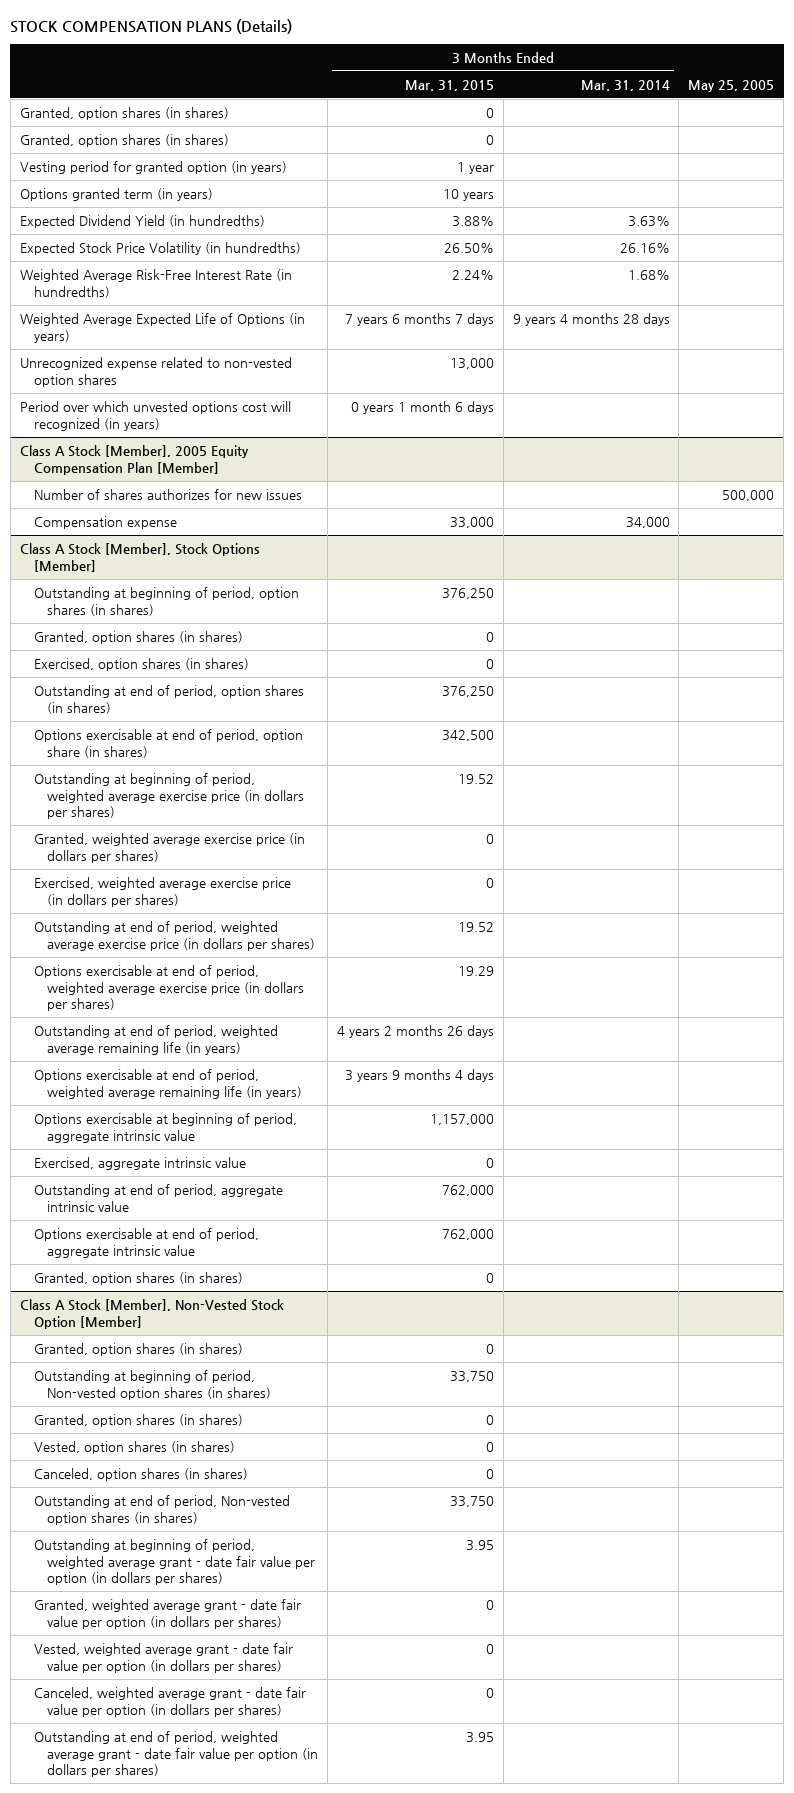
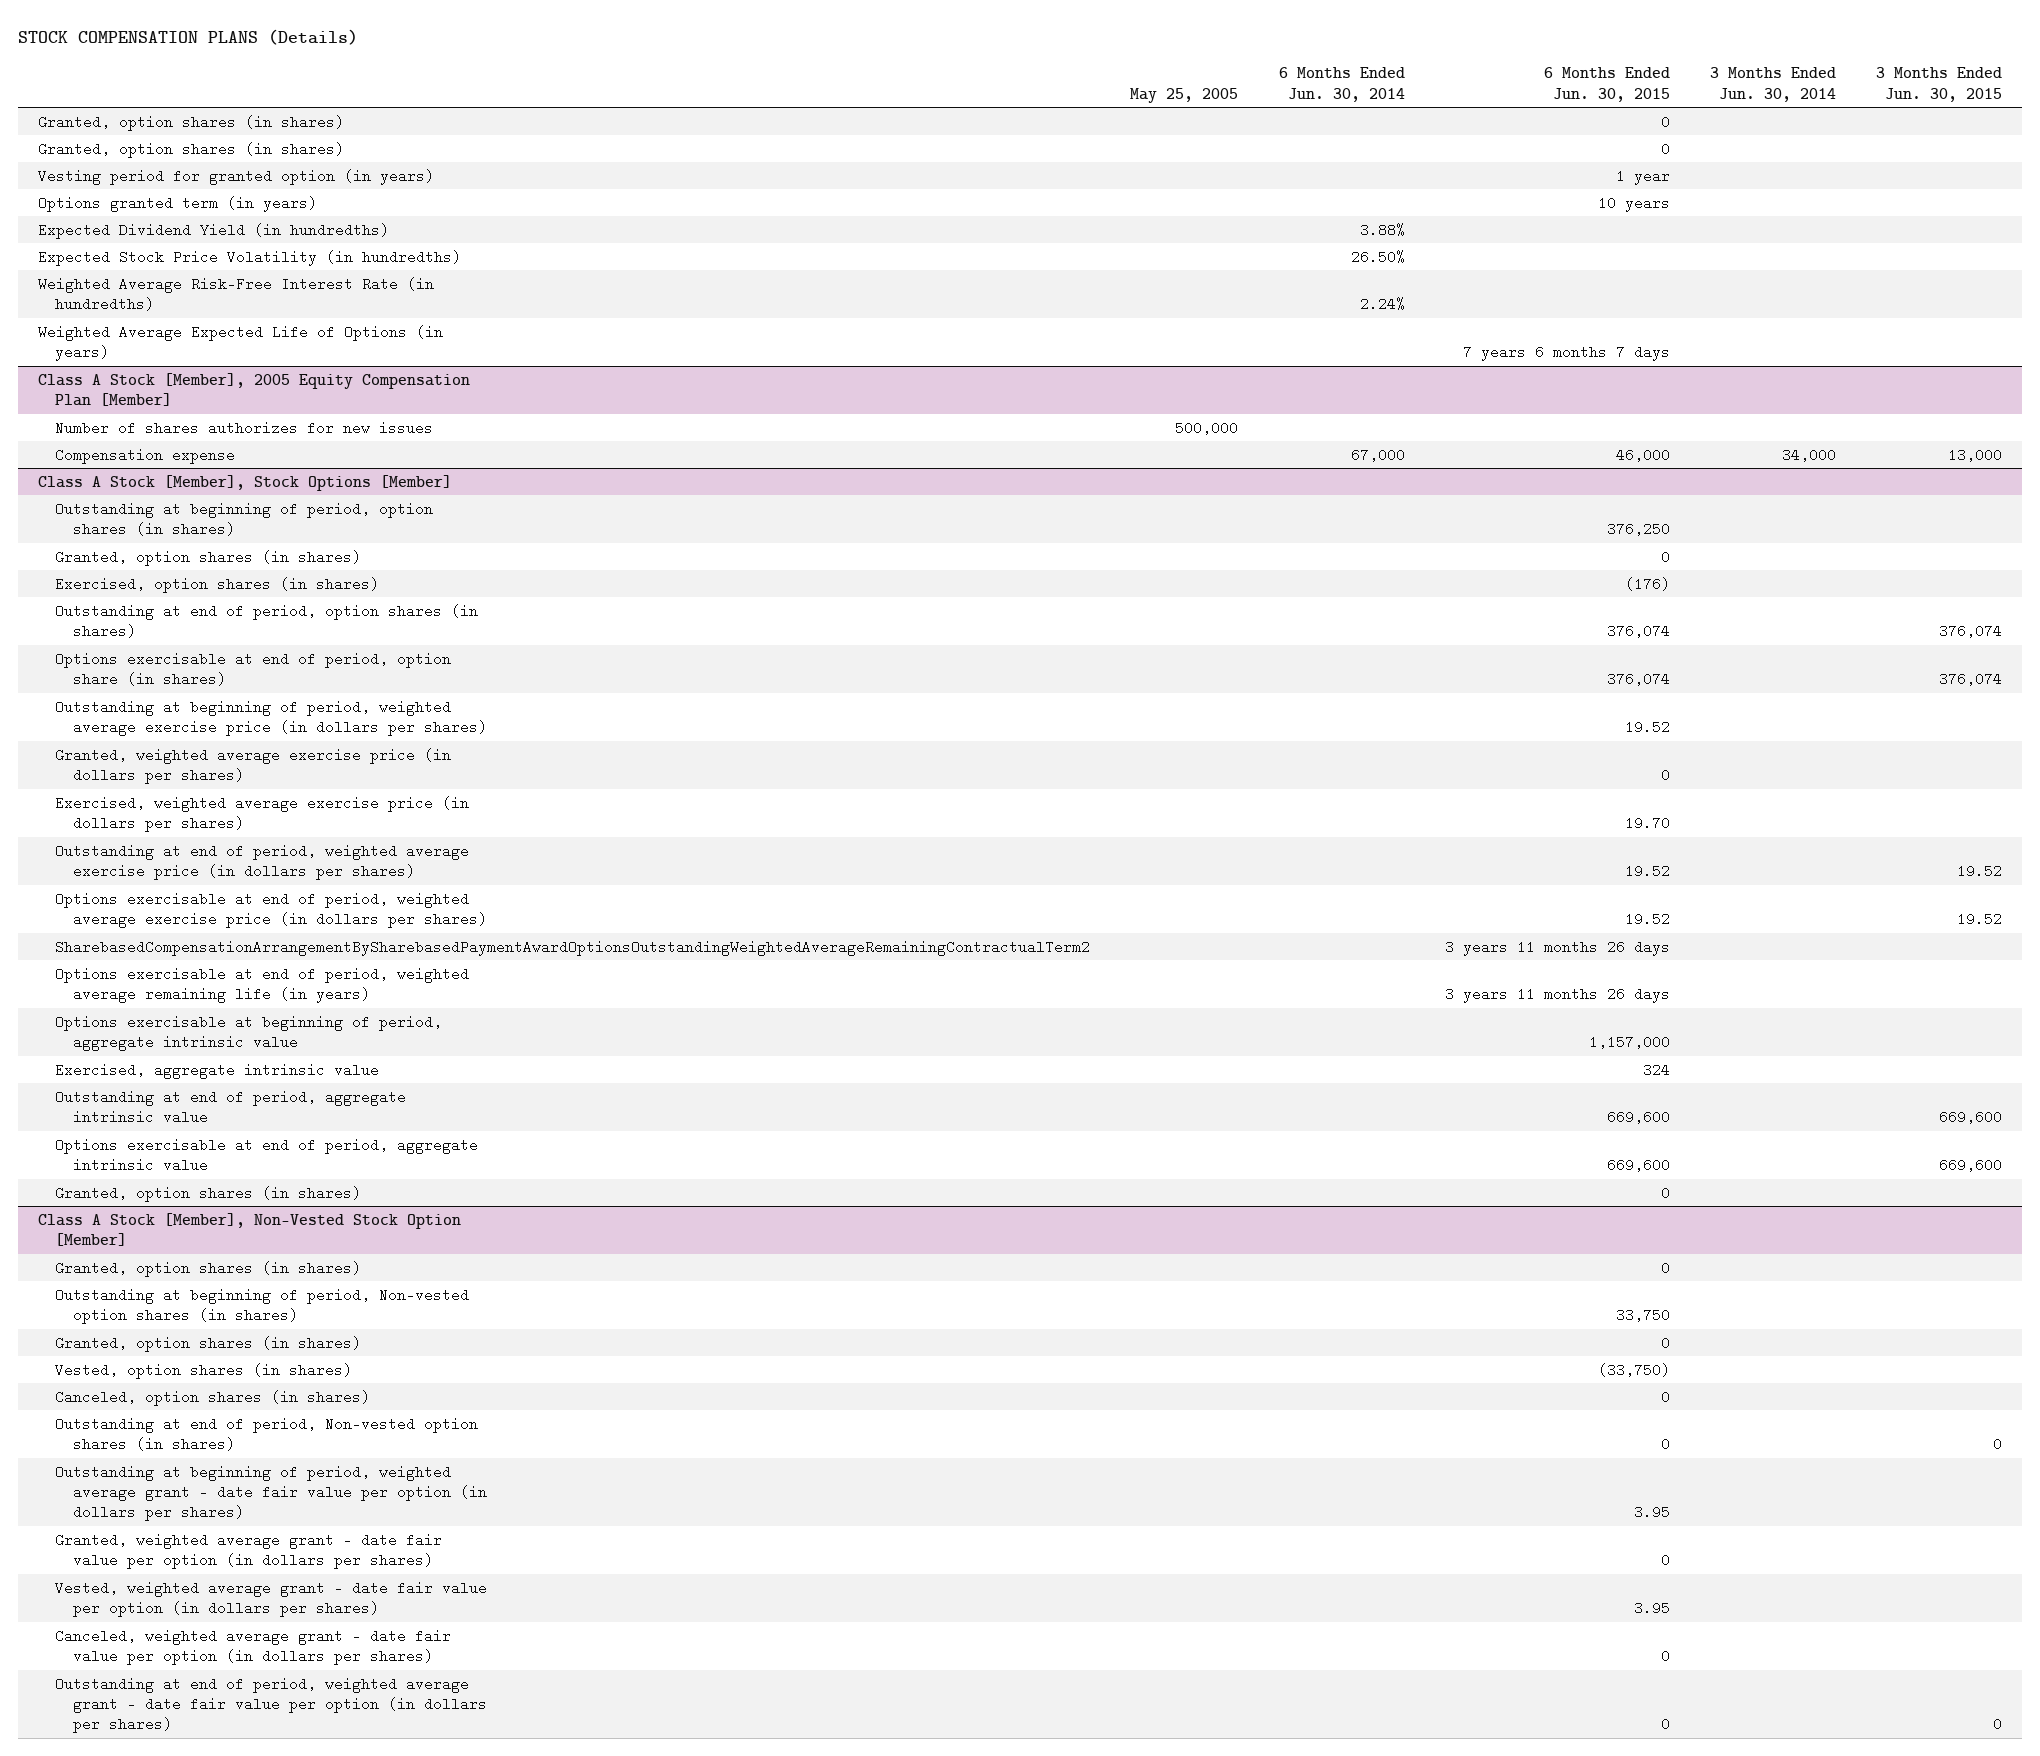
- | 3 Months Ended Mar. 31, 2015 | 3 Months Ended Mar. 31, 2014 | May 25, 2005
+ | May 25, 2005 | 6 Months Ended Jun. 30, 2014 | 6 Months Ended Jun. 30, 2015 | 3 Months Ended Jun. 30, 2014 | 3 Months Ended Jun. 30, 2015
- Unrecognized expense related to non-vested option shares | 13,000 | |
- Period over which unvested options cost will recognized (in years) | 0 years 1 month 6 days | |
@ Class A Stock [Member], Stock Options [Member]
- Outstanding at end of period, weighted average remaining life (in years) | 4 years 2 months 26 days | |
+ SharebasedCompensationArrangementBySharebasedPaymentAwardOptionsOutstandingWeightedAverageRemainingContractualTerm2 | | | 3 years 11 months 26 days | |

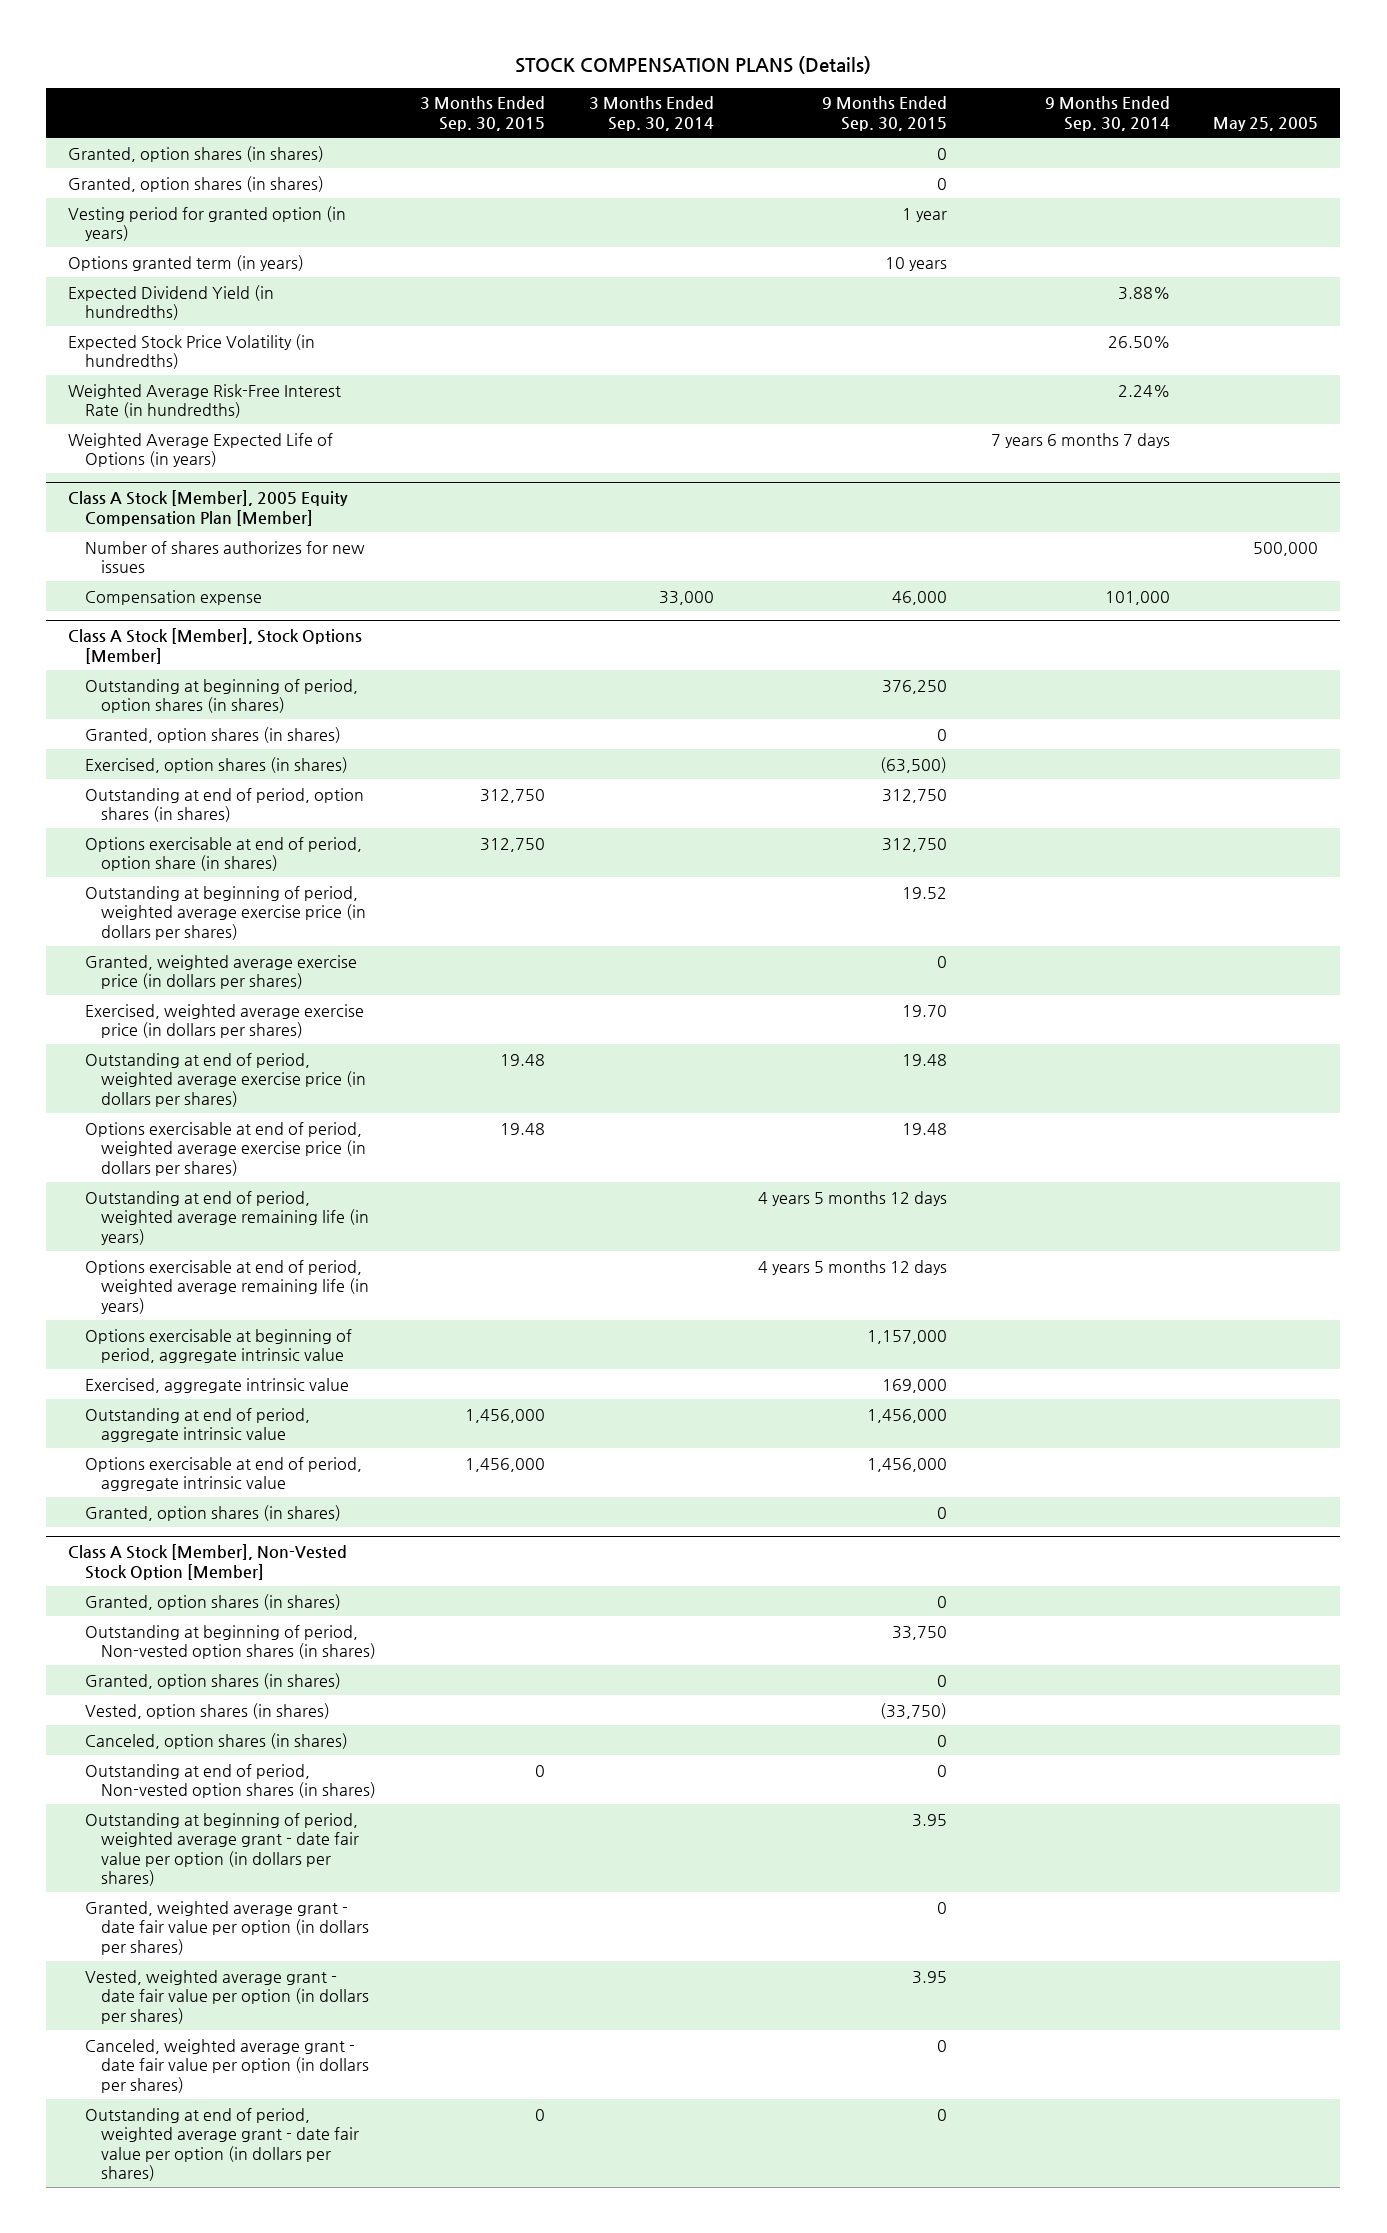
- | May 25, 2005 | 6 Months Ended Jun. 30, 2014 | 6 Months Ended Jun. 30, 2015 | 3 Months Ended Jun. 30, 2014 | 3 Months Ended Jun. 30, 2015
+ | 3 Months Ended Sep. 30, 2015 | 3 Months Ended Sep. 30, 2014 | 9 Months Ended Sep. 30, 2015 | 9 Months Ended Sep. 30, 2014 | May 25, 2005
@ Class A Stock [Member], Stock Options [Member]
- SharebasedCompensationArrangementBySharebasedPaymentAwardOptionsOutstandingWeightedAverageRemainingContractualTerm2 | | | 3 years 11 months 26 days | |
+ Outstanding at end of period, weighted average remaining life (in years) | | | 4 years 5 months 12 days | |

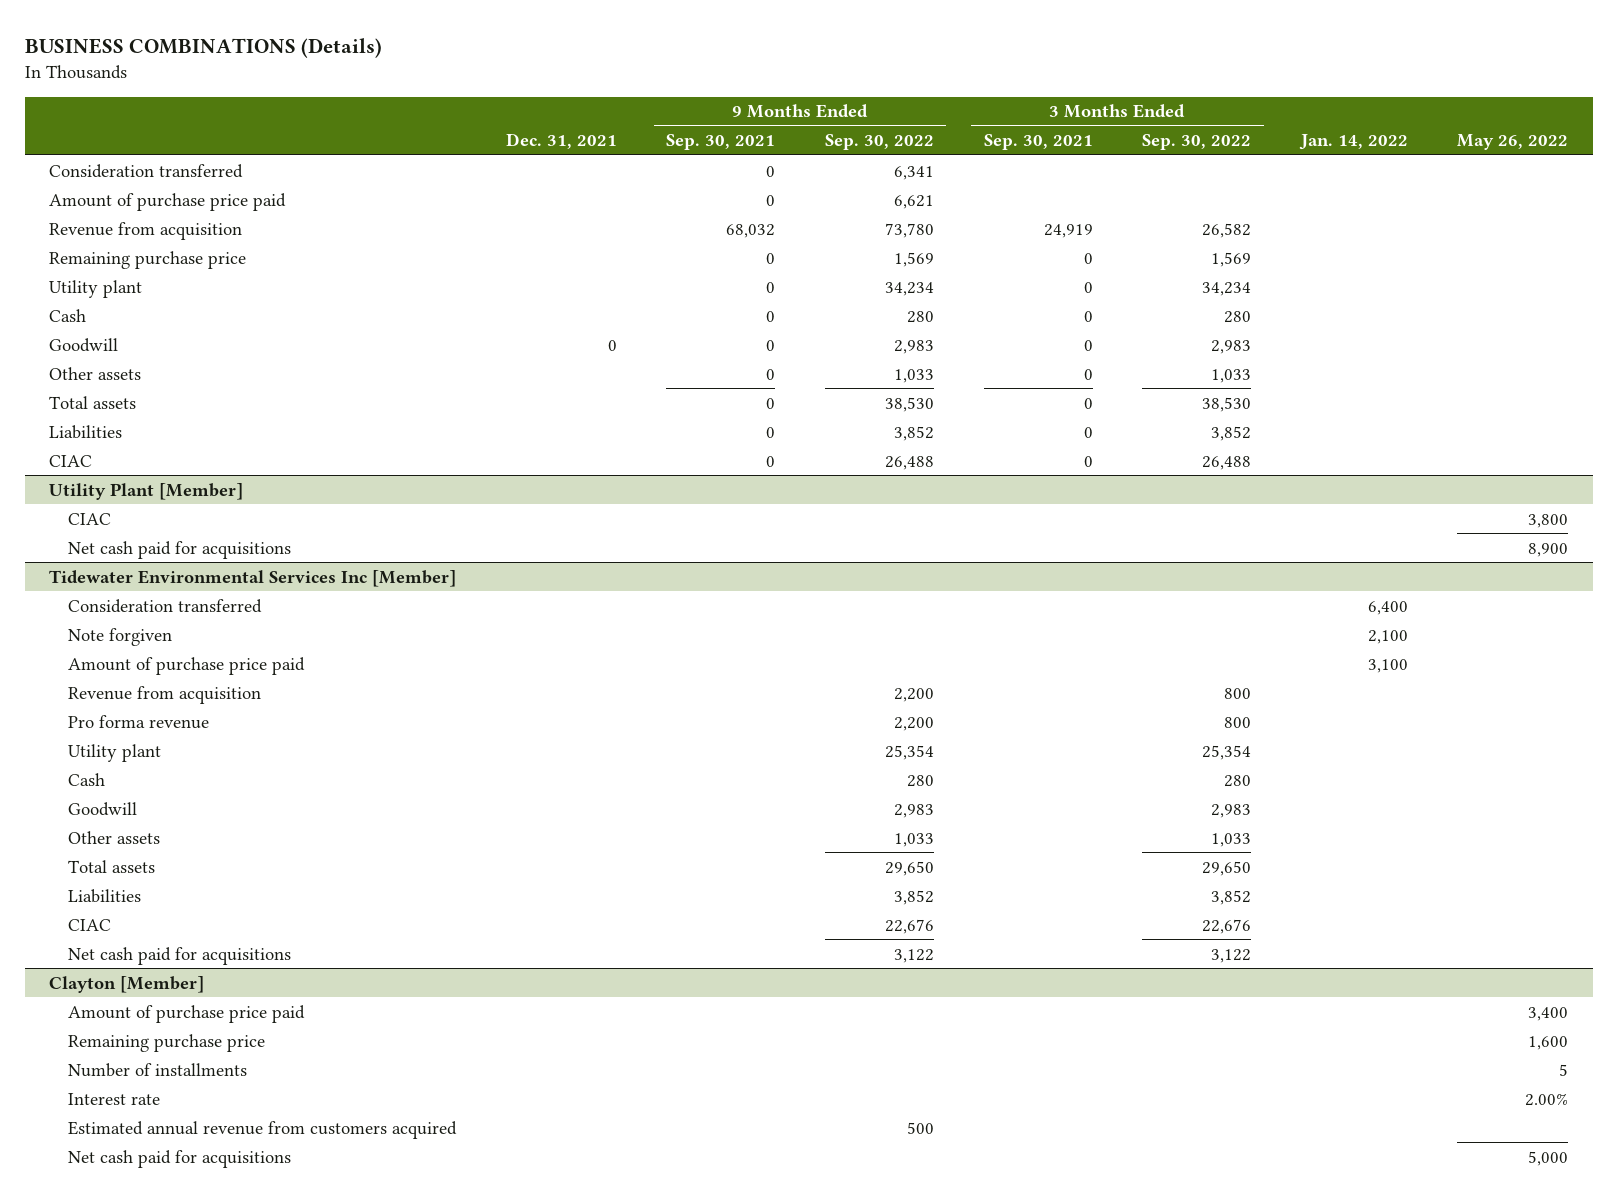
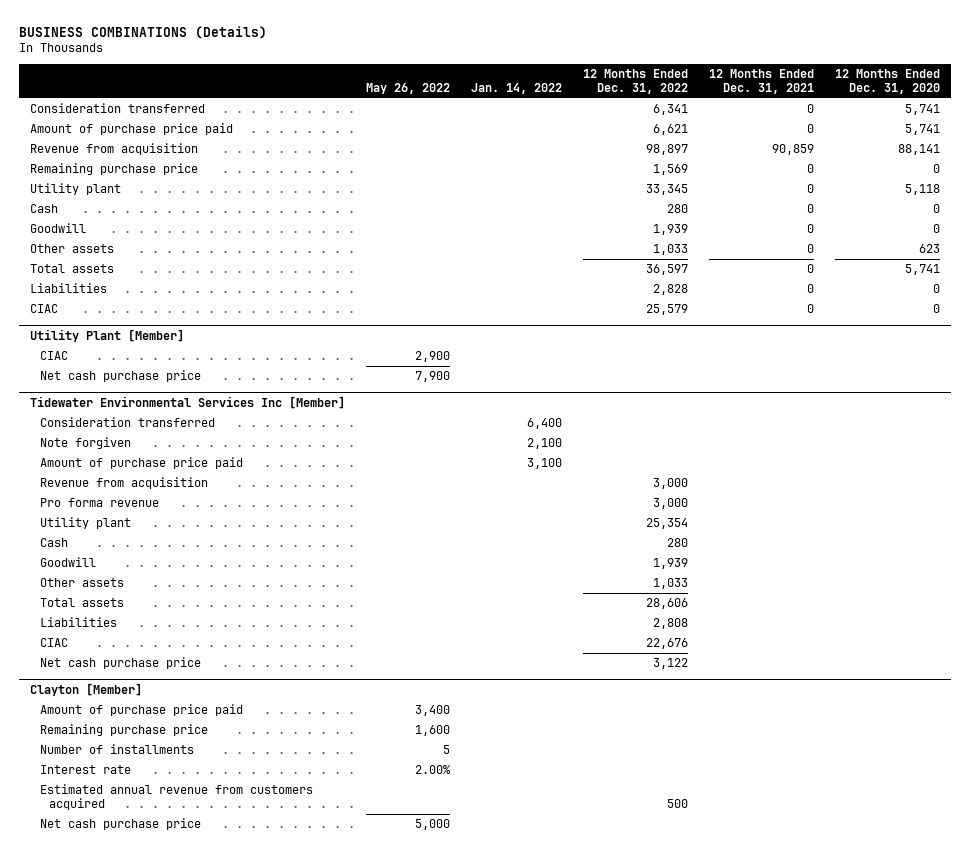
- | Dec. 31, 2021 | 9 Months Ended Sep. 30, 2021 | 9 Months Ended Sep. 30, 2022 | 3 Months Ended Sep. 30, 2021 | 3 Months Ended Sep. 30, 2022 | Jan. 14, 2022 | May 26, 2022
+ | May 26, 2022 | Jan. 14, 2022 | 12 Months Ended Dec. 31, 2022 | 12 Months Ended Dec. 31, 2021 | 12 Months Ended Dec. 31, 2020
@ Utility Plant [Member]
- CIAC | | | | | | | 3,800
- Net cash paid for acquisitions | | | | | | | 8,900
+ CIAC | 2,900 | | | |
+ Net cash purchase price | 7,900 | | | |
@ Tidewater Environmental Services Inc [Member]
- Net cash paid for acquisitions | | | 3,122 | | 3,122 | |
+ Net cash purchase price | | | 3,122 | |
@ Clayton [Member]
- Net cash paid for acquisitions | | | | | | | 5,000
+ Net cash purchase price | 5,000 | | | |

